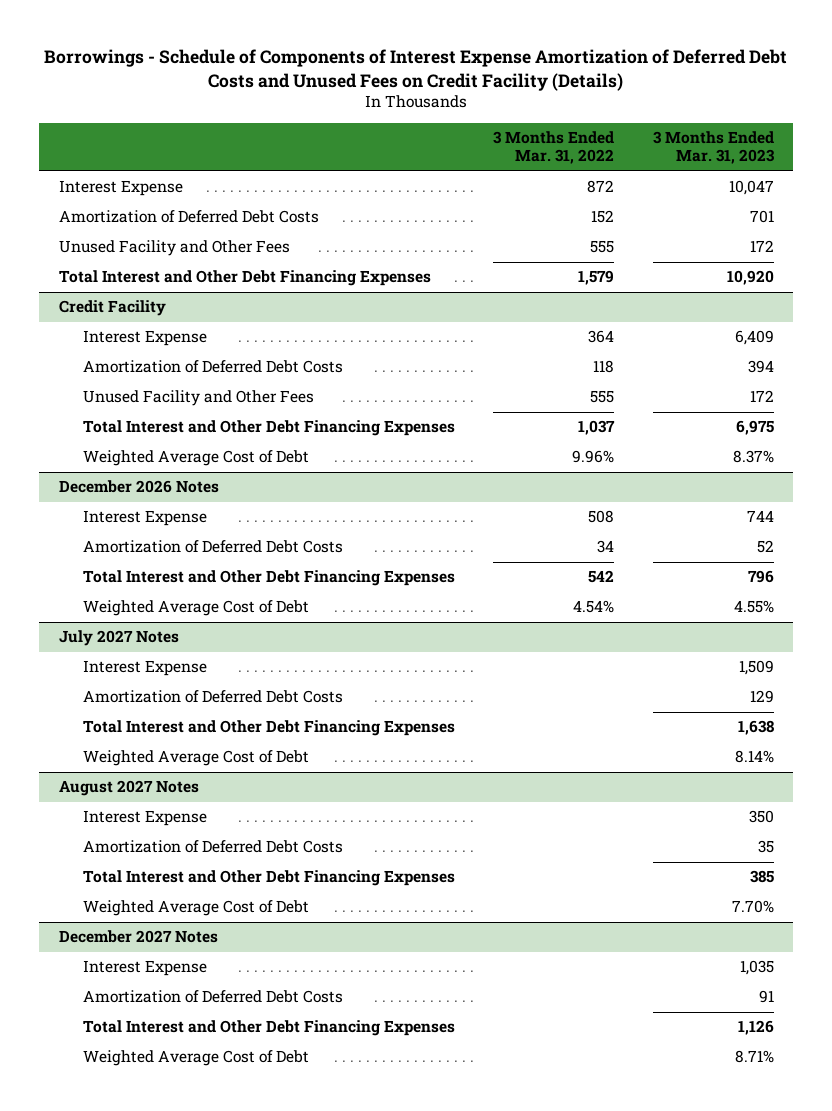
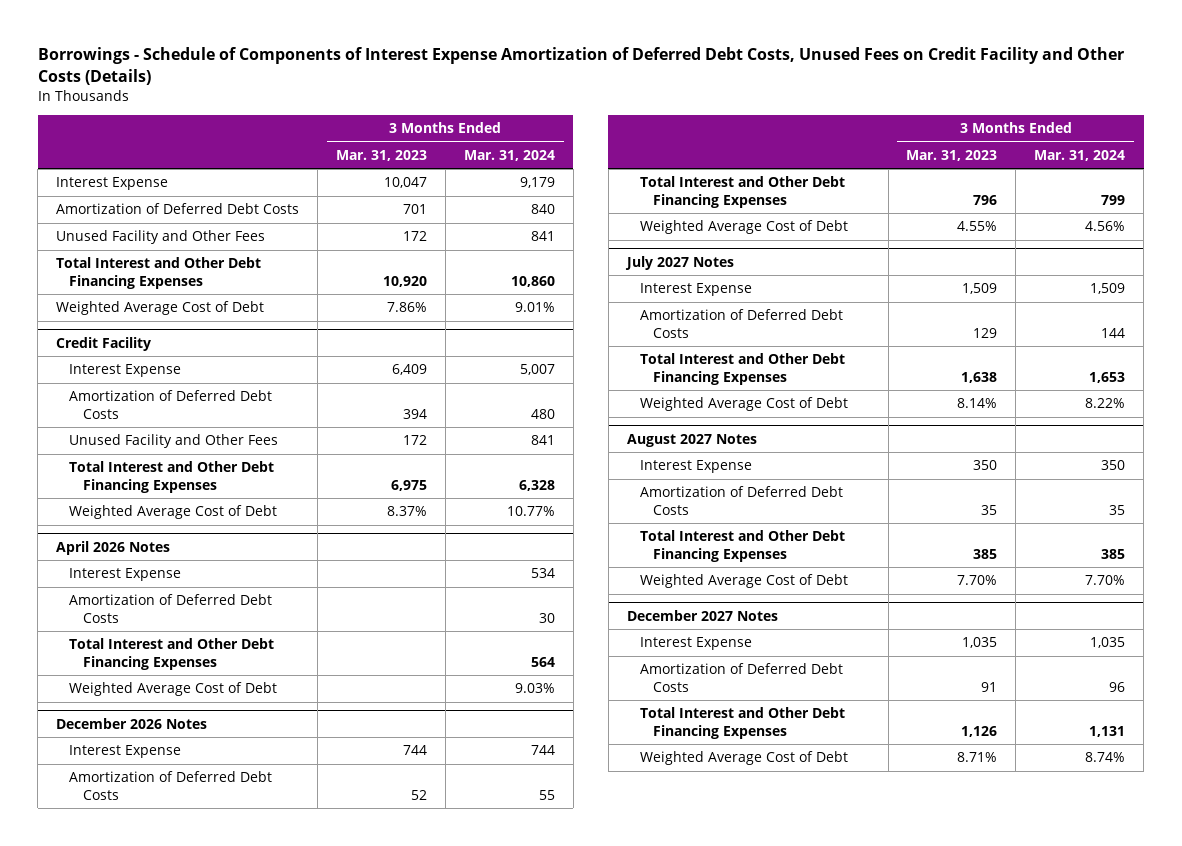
- Borrowings - Schedule of Components of Interest Expense Amortization of Deferred Debt Costs and Unused Fees on Credit Facility (Details)
+ Borrowings - Schedule of Components of Interest Expense Amortization of Deferred Debt Costs, Unused Fees on Credit Facility and Other Costs (Details)
- | 3 Months Ended Mar. 31, 2022 | 3 Months Ended Mar. 31, 2023
+ | 3 Months Ended Mar. 31, 2023 | 3 Months Ended Mar. 31, 2024
+ Weighted Average Cost of Debt | 7.86% | 9.01%
+ April 2026 Notes
+ Interest Expense | | 534
+ Amortization of Deferred Debt Costs | | 30
+ Total Interest and Other Debt Financing Expenses | | 564
+ Weighted Average Cost of Debt | | 9.03%

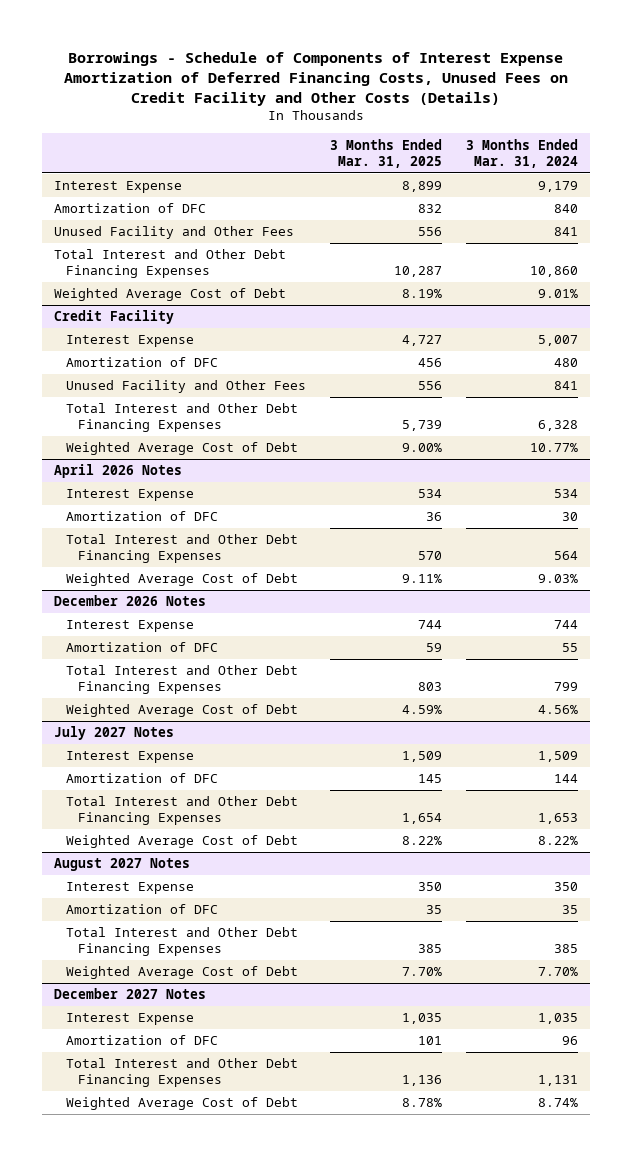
- Borrowings - Schedule of Components of Interest Expense Amortization of Deferred Debt Costs, Unused Fees on Credit Facility and Other Costs (Details)
+ Borrowings - Schedule of Components of Interest Expense Amortization of Deferred Financing Costs, Unused Fees on Credit Facility and Other Costs (Details)
- | 3 Months Ended Mar. 31, 2023 | 3 Months Ended Mar. 31, 2024
+ | 3 Months Ended Mar. 31, 2025 | 3 Months Ended Mar. 31, 2024
- Amortization of Deferred Debt Costs | 701 | 840
+ Amortization of DFC | 832 | 840
@ Credit Facility
- Amortization of Deferred Debt Costs | 394 | 480
+ Amortization of DFC | 456 | 480
@ April 2026 Notes
- Amortization of Deferred Debt Costs | | 30
+ Amortization of DFC | 36 | 30
@ December 2026 Notes
- Amortization of Deferred Debt Costs | 52 | 55
+ Amortization of DFC | 59 | 55
@ July 2027 Notes
- Amortization of Deferred Debt Costs | 129 | 144
+ Amortization of DFC | 145 | 144
@ August 2027 Notes
- Amortization of Deferred Debt Costs | 35 | 35
+ Amortization of DFC | 35 | 35
@ December 2027 Notes
- Amortization of Deferred Debt Costs | 91 | 96
+ Amortization of DFC | 101 | 96

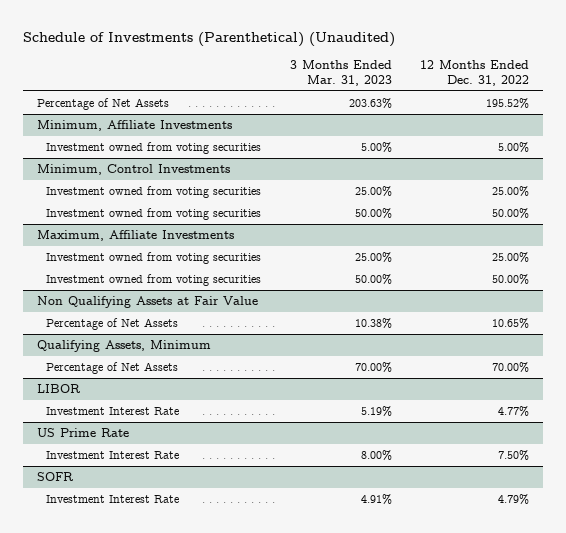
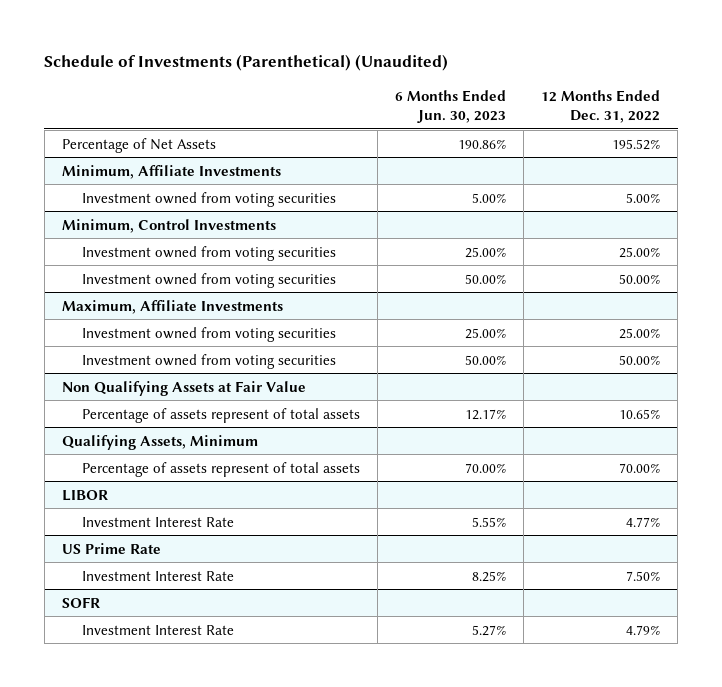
- | 3 Months Ended Mar. 31, 2023 | 12 Months Ended Dec. 31, 2022
+ | 6 Months Ended Jun. 30, 2023 | 12 Months Ended Dec. 31, 2022
@ Non Qualifying Assets at Fair Value
- Percentage of Net Assets | 10.38% | 10.65%
+ Percentage of assets represent of total assets | 12.17% | 10.65%
@ Qualifying Assets, Minimum
- Percentage of Net Assets | 70.00% | 70.00%
+ Percentage of assets represent of total assets | 70.00% | 70.00%

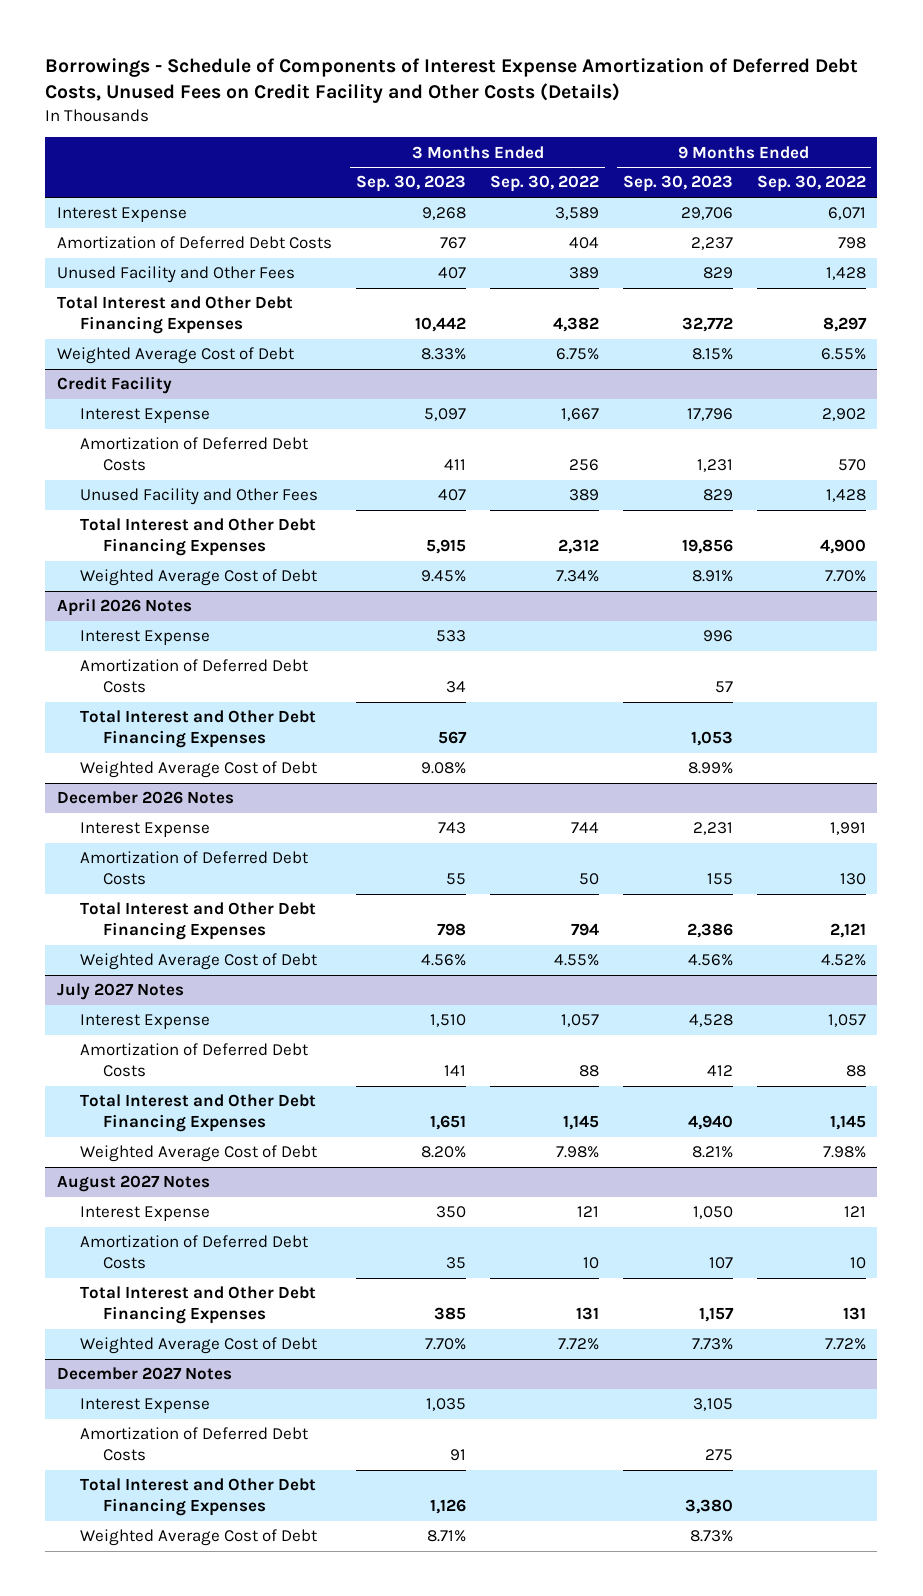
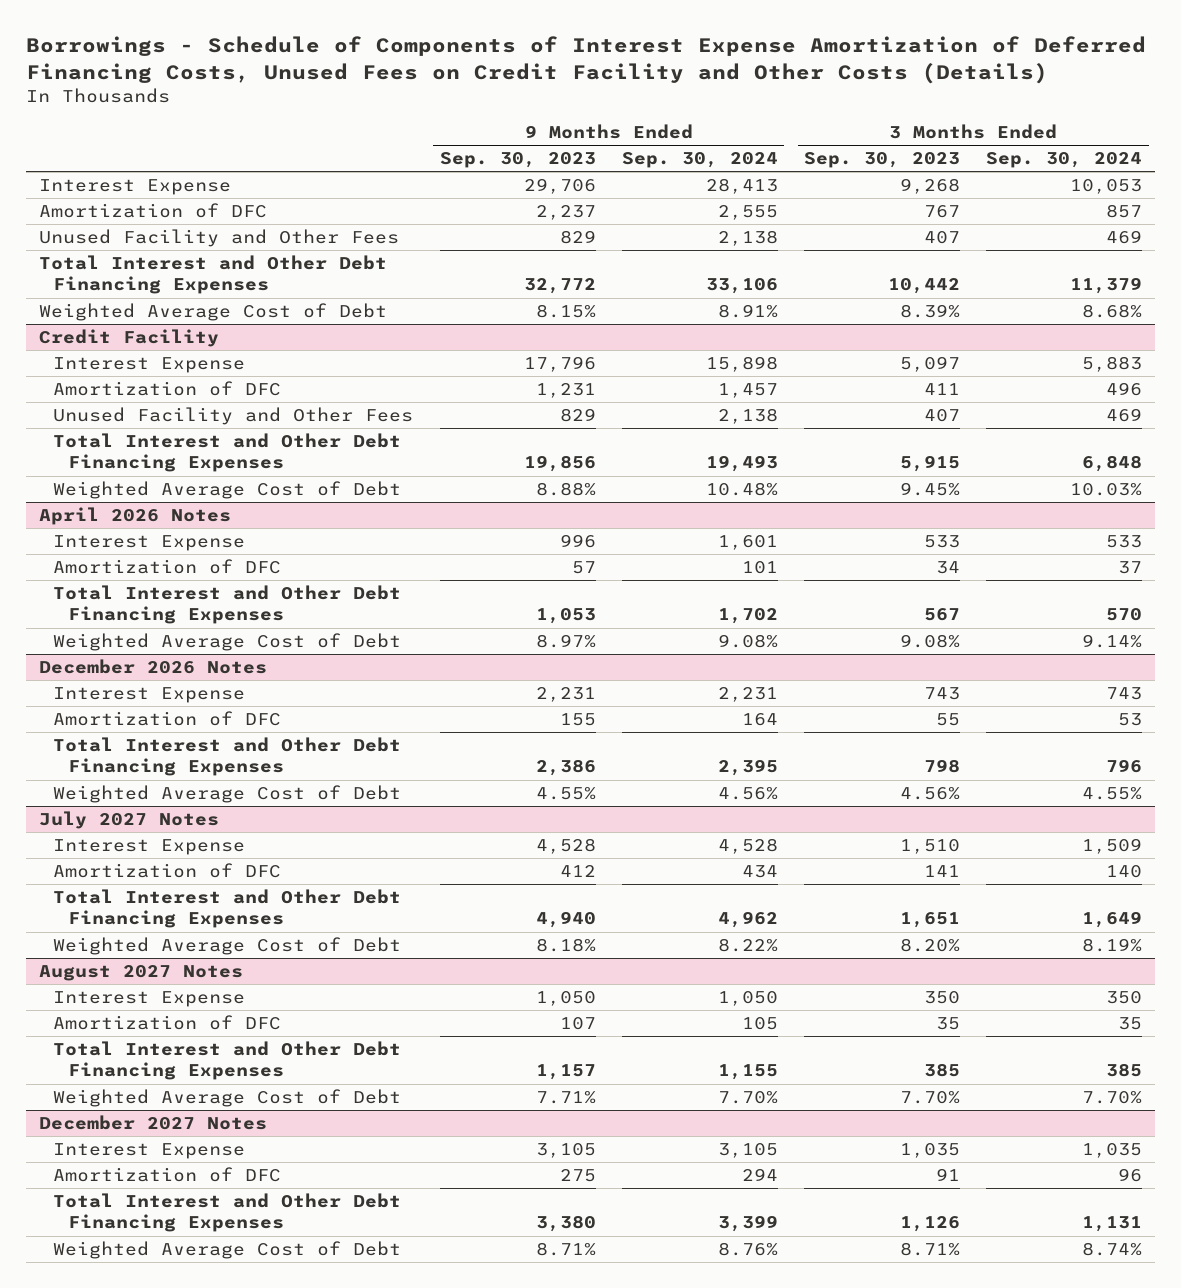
- Borrowings - Schedule of Components of Interest Expense Amortization of Deferred Debt Costs, Unused Fees on Credit Facility and Other Costs (Details)
+ Borrowings - Schedule of Components of Interest Expense Amortization of Deferred Financing Costs, Unused Fees on Credit Facility and Other Costs (Details)
- | 3 Months Ended Sep. 30, 2023 | 3 Months Ended Sep. 30, 2022 | 9 Months Ended Sep. 30, 2023 | 9 Months Ended Sep. 30, 2022
+ | 9 Months Ended Sep. 30, 2023 | 9 Months Ended Sep. 30, 2024 | 3 Months Ended Sep. 30, 2023 | 3 Months Ended Sep. 30, 2024
- Amortization of Deferred Debt Costs | 767 | 404 | 2,237 | 798
+ Amortization of DFC | 2,237 | 2,555 | 767 | 857
- Weighted Average Cost of Debt | 8.33% | 6.75% | 8.15% | 6.55%
+ Weighted Average Cost of Debt | 8.15% | 8.91% | 8.39% | 8.68%
@ Credit Facility
- Amortization of Deferred Debt Costs | 411 | 256 | 1,231 | 570
+ Amortization of DFC | 1,231 | 1,457 | 411 | 496
- Weighted Average Cost of Debt | 9.45% | 7.34% | 8.91% | 7.70%
+ Weighted Average Cost of Debt | 8.88% | 10.48% | 9.45% | 10.03%
@ April 2026 Notes
- Amortization of Deferred Debt Costs | 34 | | 57 |
+ Amortization of DFC | 57 | 101 | 34 | 37
- Weighted Average Cost of Debt | 9.08% | | 8.99% |
+ Weighted Average Cost of Debt | 8.97% | 9.08% | 9.08% | 9.14%
@ December 2026 Notes
- Amortization of Deferred Debt Costs | 55 | 50 | 155 | 130
+ Amortization of DFC | 155 | 164 | 55 | 53
- Weighted Average Cost of Debt | 4.56% | 4.55% | 4.56% | 4.52%
+ Weighted Average Cost of Debt | 4.55% | 4.56% | 4.56% | 4.55%
@ July 2027 Notes
- Amortization of Deferred Debt Costs | 141 | 88 | 412 | 88
+ Amortization of DFC | 412 | 434 | 141 | 140
- Weighted Average Cost of Debt | 8.20% | 7.98% | 8.21% | 7.98%
+ Weighted Average Cost of Debt | 8.18% | 8.22% | 8.20% | 8.19%
@ August 2027 Notes
- Amortization of Deferred Debt Costs | 35 | 10 | 107 | 10
+ Amortization of DFC | 107 | 105 | 35 | 35
- Weighted Average Cost of Debt | 7.70% | 7.72% | 7.73% | 7.72%
+ Weighted Average Cost of Debt | 7.71% | 7.70% | 7.70% | 7.70%
@ December 2027 Notes
- Amortization of Deferred Debt Costs | 91 | | 275 |
+ Amortization of DFC | 275 | 294 | 91 | 96
- Weighted Average Cost of Debt | 8.71% | | 8.73% |
+ Weighted Average Cost of Debt | 8.71% | 8.76% | 8.71% | 8.74%

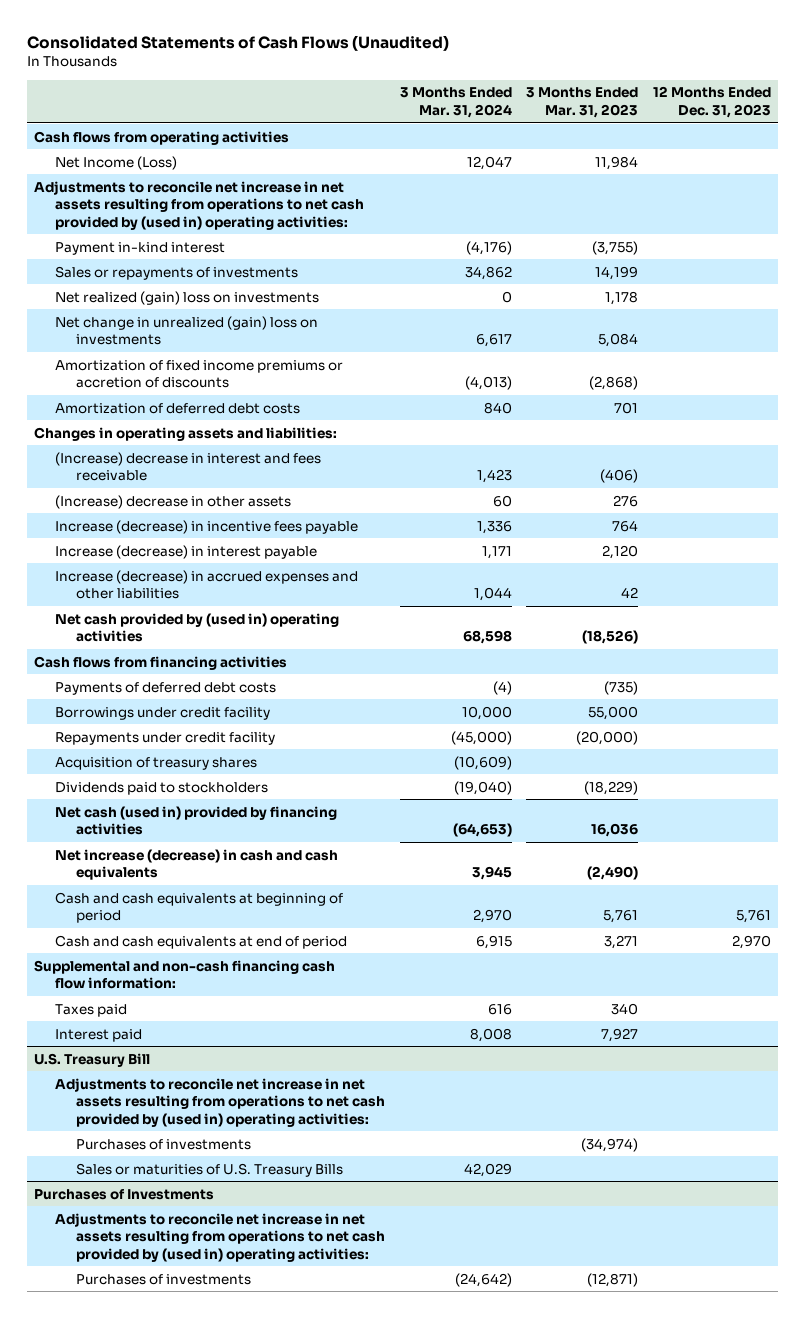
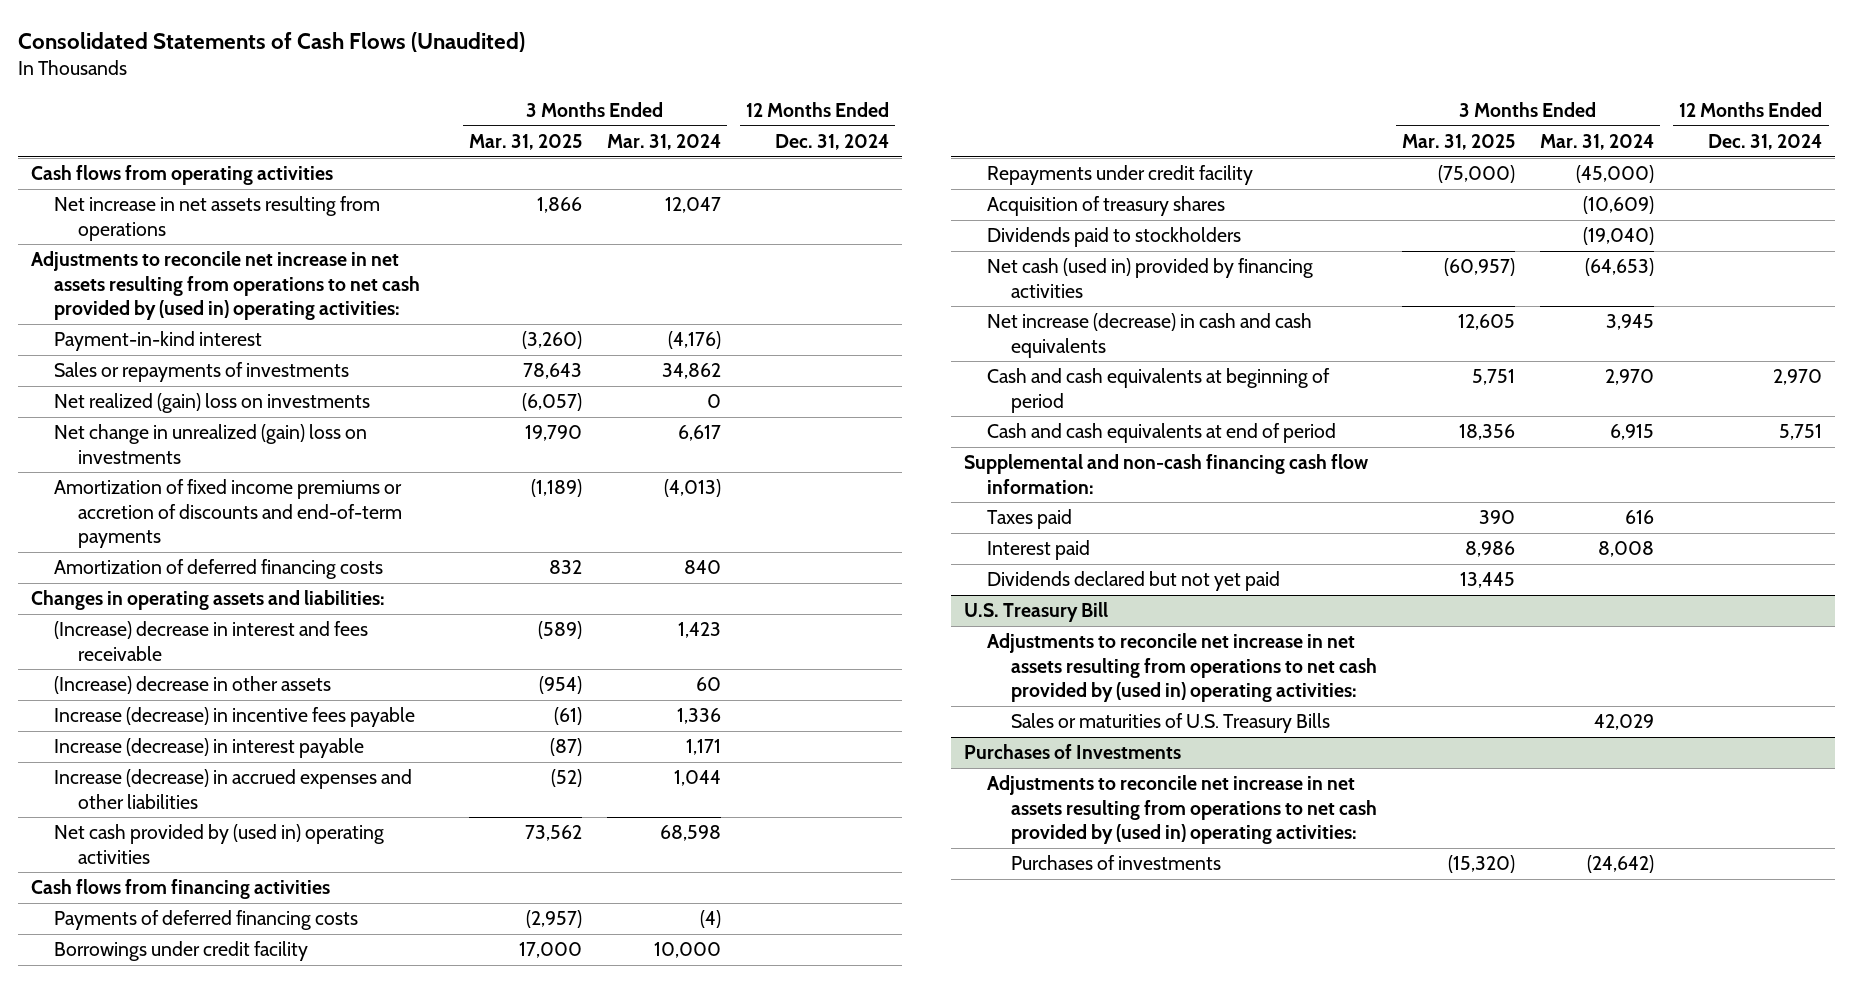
- | 3 Months Ended Mar. 31, 2024 | 3 Months Ended Mar. 31, 2023 | 12 Months Ended Dec. 31, 2023
+ | 3 Months Ended Mar. 31, 2025 | 3 Months Ended Mar. 31, 2024 | 12 Months Ended Dec. 31, 2024
- Net Income (Loss) | 12,047 | 11,984 |
+ Net increase in net assets resulting from operations | 1,866 | 12,047 |
- Payment in-kind interest | (4,176) | (3,755) |
+ Payment-in-kind interest | (3,260) | (4,176) |
- Amortization of fixed income premiums or accretion of discounts | (4,013) | (2,868) |
- Amortization of deferred debt costs | 840 | 701 |
+ Amortization of fixed income premiums or accretion of discounts and end-of-term payments | (1,189) | (4,013) |
+ Amortization of deferred financing costs | 832 | 840 |
- Payments of deferred debt costs | (4) | (735) |
+ Payments of deferred financing costs | (2,957) | (4) |
+ Dividends declared but not yet paid | 13,445 | |
@ U.S. Treasury Bill
- Purchases of investments | | (34,974) |

